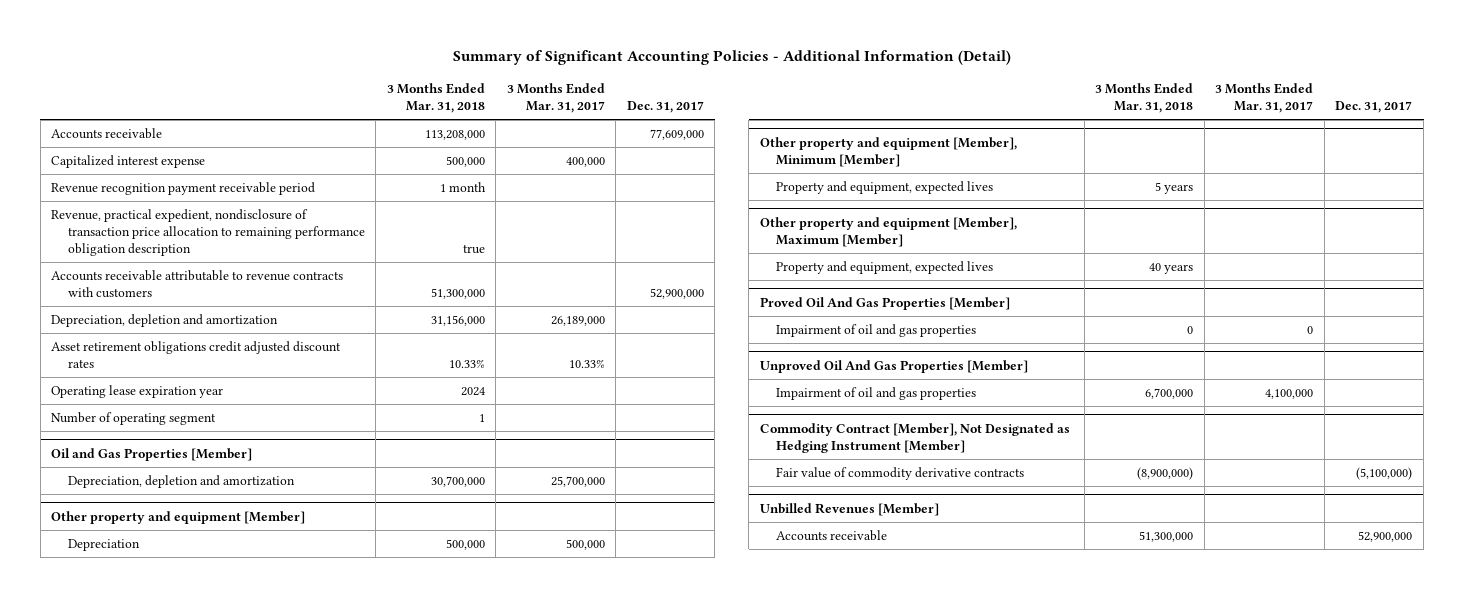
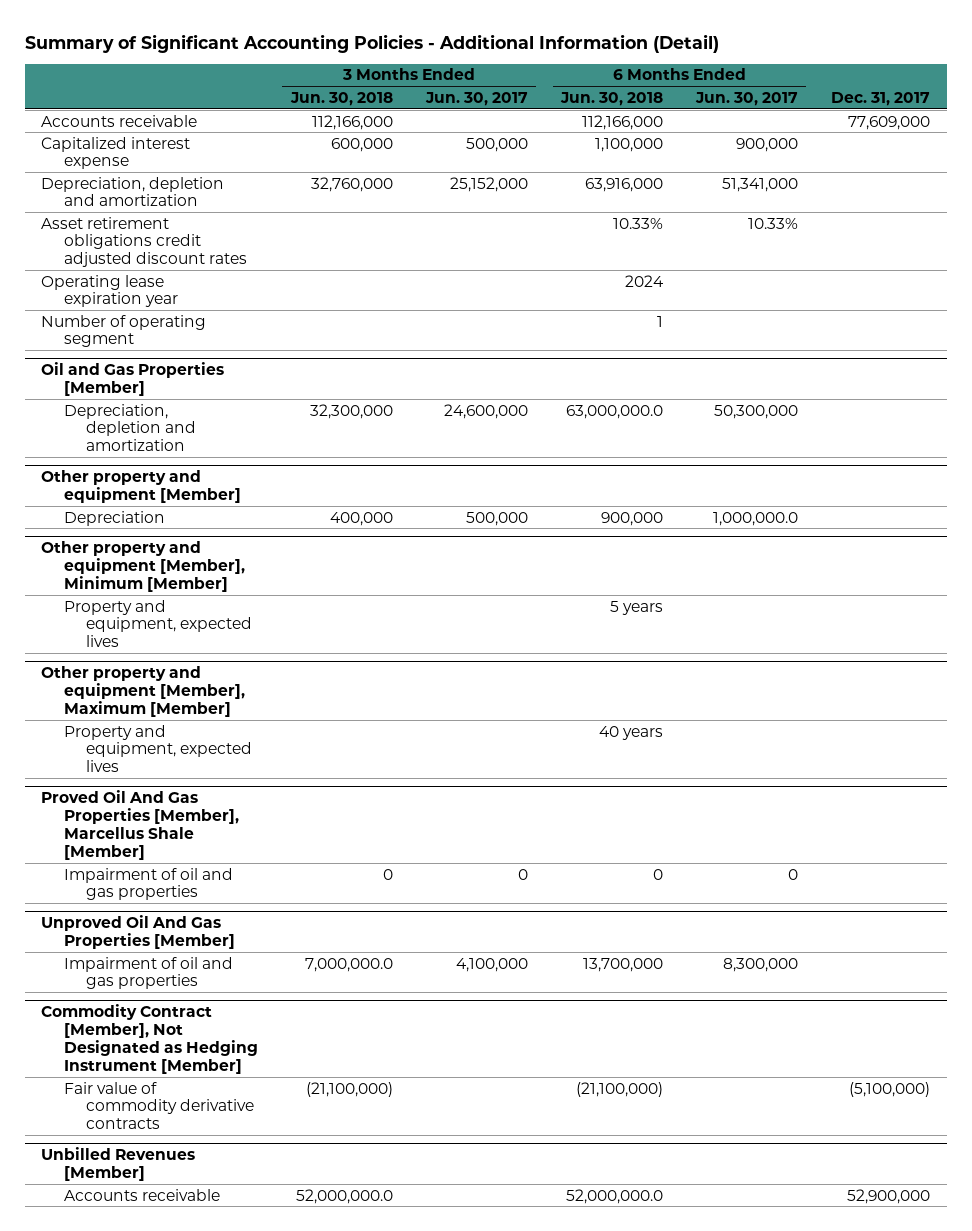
- | 3 Months Ended Mar. 31, 2018 | 3 Months Ended Mar. 31, 2017 | Dec. 31, 2017
+ | 3 Months Ended Jun. 30, 2018 | 3 Months Ended Jun. 30, 2017 | 6 Months Ended Jun. 30, 2018 | 6 Months Ended Jun. 30, 2017 | Dec. 31, 2017
- Revenue recognition payment receivable period | 1 month | |
- Revenue, practical expedient, nondisclosure of transaction price allocation to remaining performance obligation description | true | |
- Accounts receivable attributable to revenue contracts with customers | 51,300,000 | | 52,900,000
- Proved Oil And Gas Properties [Member]
+ Proved Oil And Gas Properties [Member], Marcellus Shale [Member]

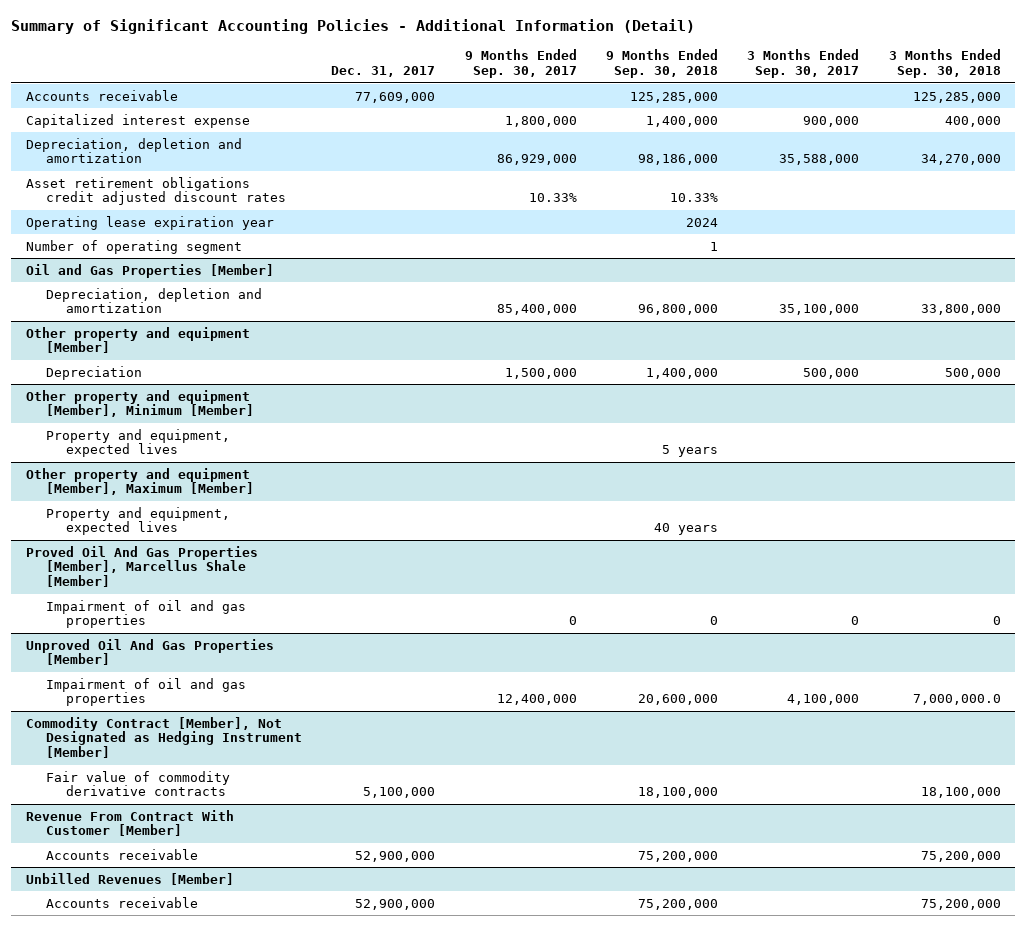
- | 3 Months Ended Jun. 30, 2018 | 3 Months Ended Jun. 30, 2017 | 6 Months Ended Jun. 30, 2018 | 6 Months Ended Jun. 30, 2017 | Dec. 31, 2017
+ | Dec. 31, 2017 | 9 Months Ended Sep. 30, 2017 | 9 Months Ended Sep. 30, 2018 | 3 Months Ended Sep. 30, 2017 | 3 Months Ended Sep. 30, 2018
@ Commodity Contract [Member], Not Designated as Hedging Instrument [Member]
- Fair value of commodity derivative contracts | (21,100,000) | | (21,100,000) | | (5,100,000)
+ Fair value of commodity derivative contracts | 5,100,000 | | 18,100,000 | | 18,100,000
+ Revenue From Contract With Customer [Member]
+ Accounts receivable | 52,900,000 | | 75,200,000 | | 75,200,000

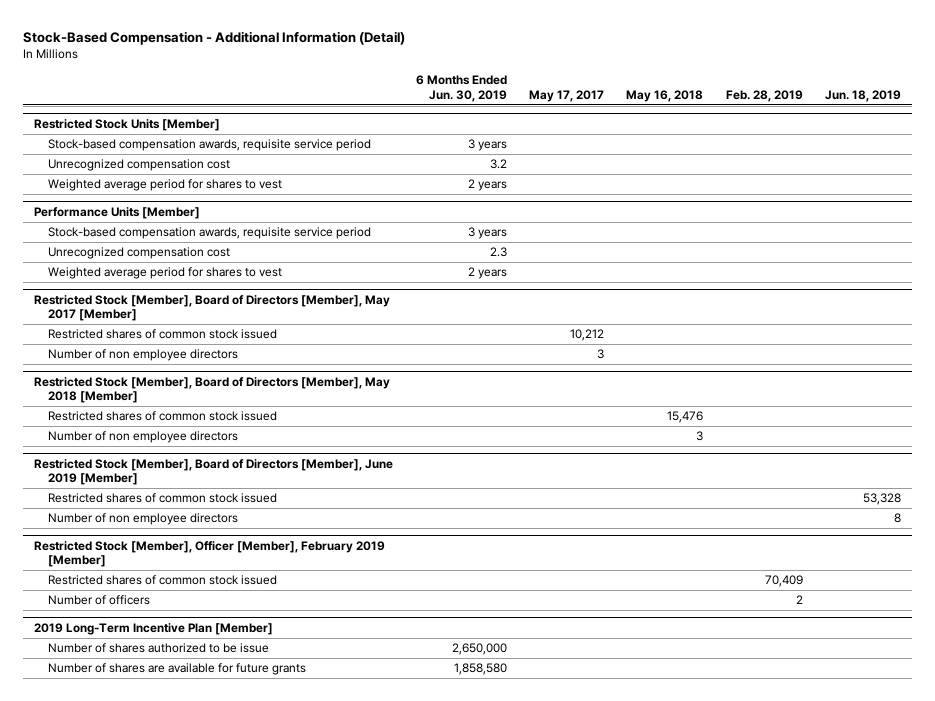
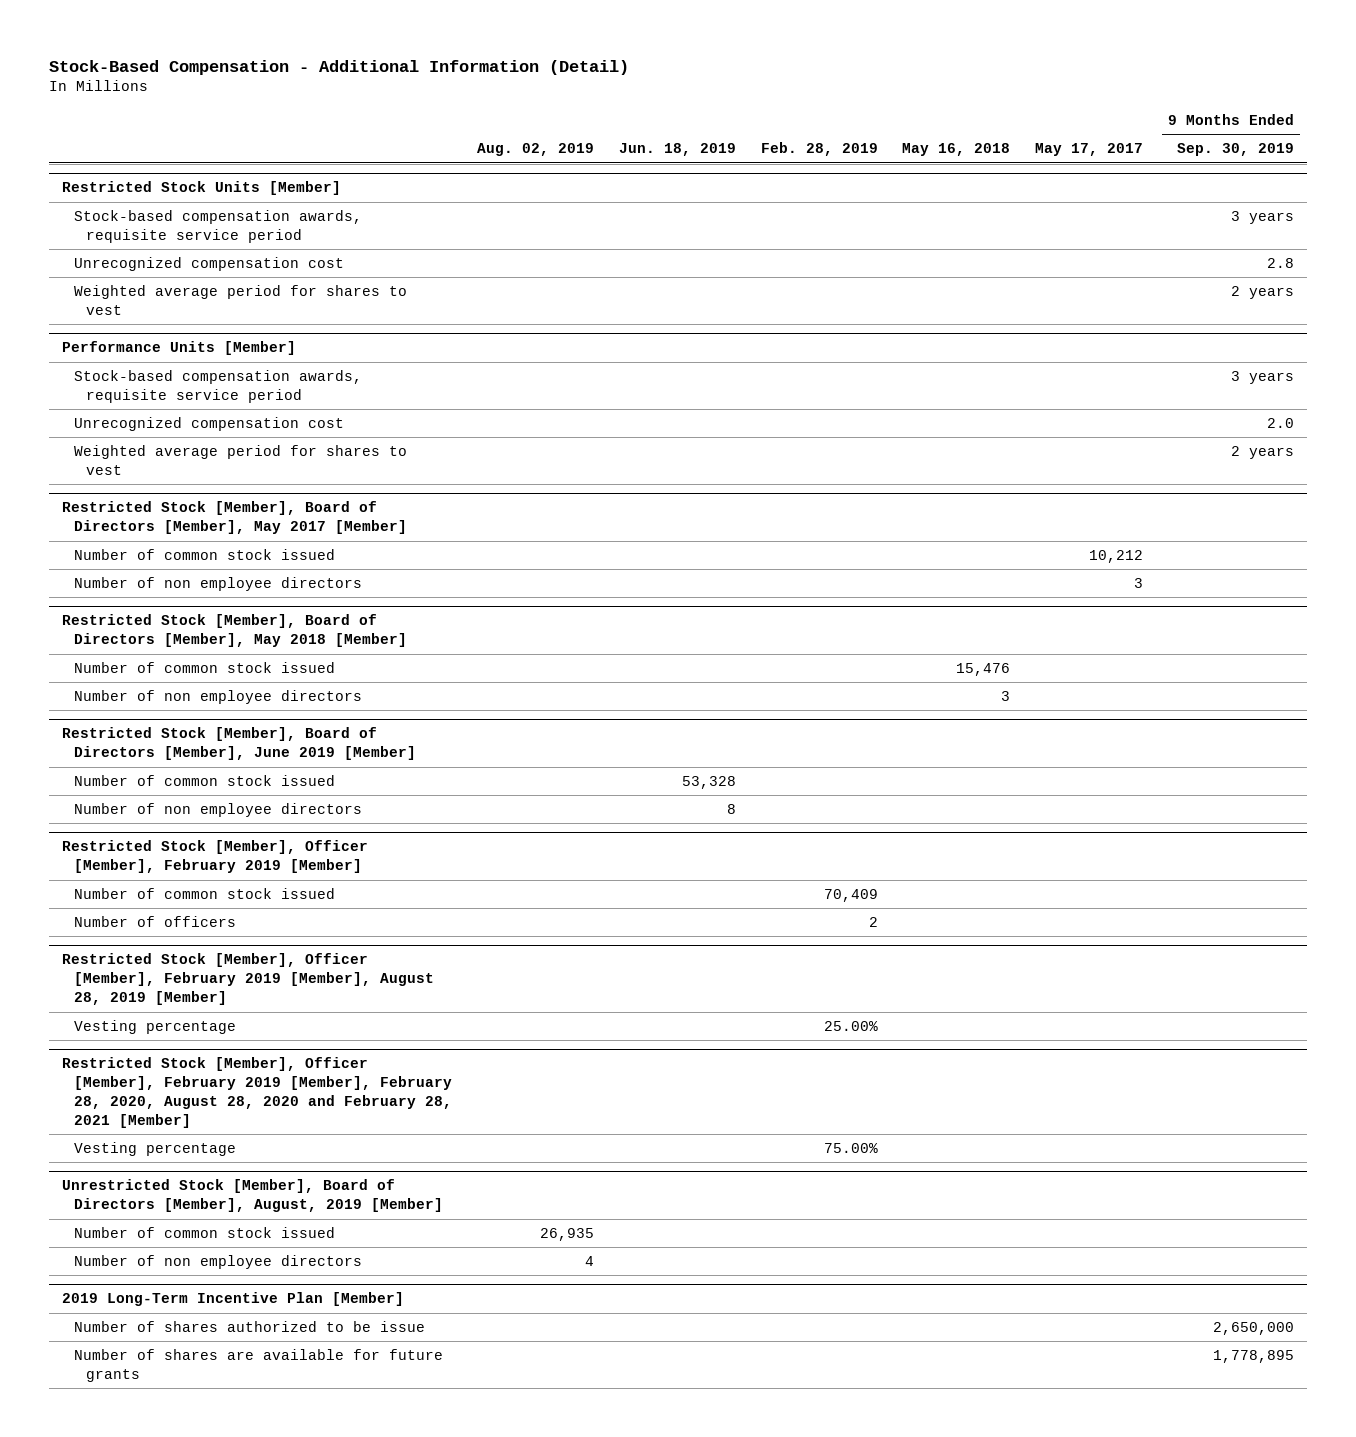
- | 6 Months Ended Jun. 30, 2019 | May 17, 2017 | May 16, 2018 | Feb. 28, 2019 | Jun. 18, 2019
+ | Aug. 02, 2019 | Jun. 18, 2019 | Feb. 28, 2019 | May 16, 2018 | May 17, 2017 | 9 Months Ended Sep. 30, 2019
@ Restricted Stock [Member], Board of Directors [Member], May 2017 [Member]
- Restricted shares of common stock issued | | 10,212 | | |
+ Number of common stock issued | | | | | 10,212 |
@ Restricted Stock [Member], Board of Directors [Member], May 2018 [Member]
- Restricted shares of common stock issued | | | 15,476 | |
+ Number of common stock issued | | | | 15,476 | |
@ Restricted Stock [Member], Board of Directors [Member], June 2019 [Member]
- Restricted shares of common stock issued | | | | | 53,328
+ Number of common stock issued | | 53,328 | | | |
@ Restricted Stock [Member], Officer [Member], February 2019 [Member]
- Restricted shares of common stock issued | | | | 70,409 |
+ Number of common stock issued | | | 70,409 | | |
+ Restricted Stock [Member], Officer [Member], February 2019 [Member], August 28, 2019 [Member]
+ Vesting percentage | | | 25.00% | | |
+ Restricted Stock [Member], Officer [Member], February 2019 [Member], February 28, 2020, August 28, 2020 and February 28, 2021 [Member]
+ Vesting percentage | | | 75.00% | | |
+ Unrestricted Stock [Member], Board of Directors [Member], August, 2019 [Member]
+ Number of common stock issued | 26,935 | | | | |
+ Number of non employee directors | 4 | | | | |

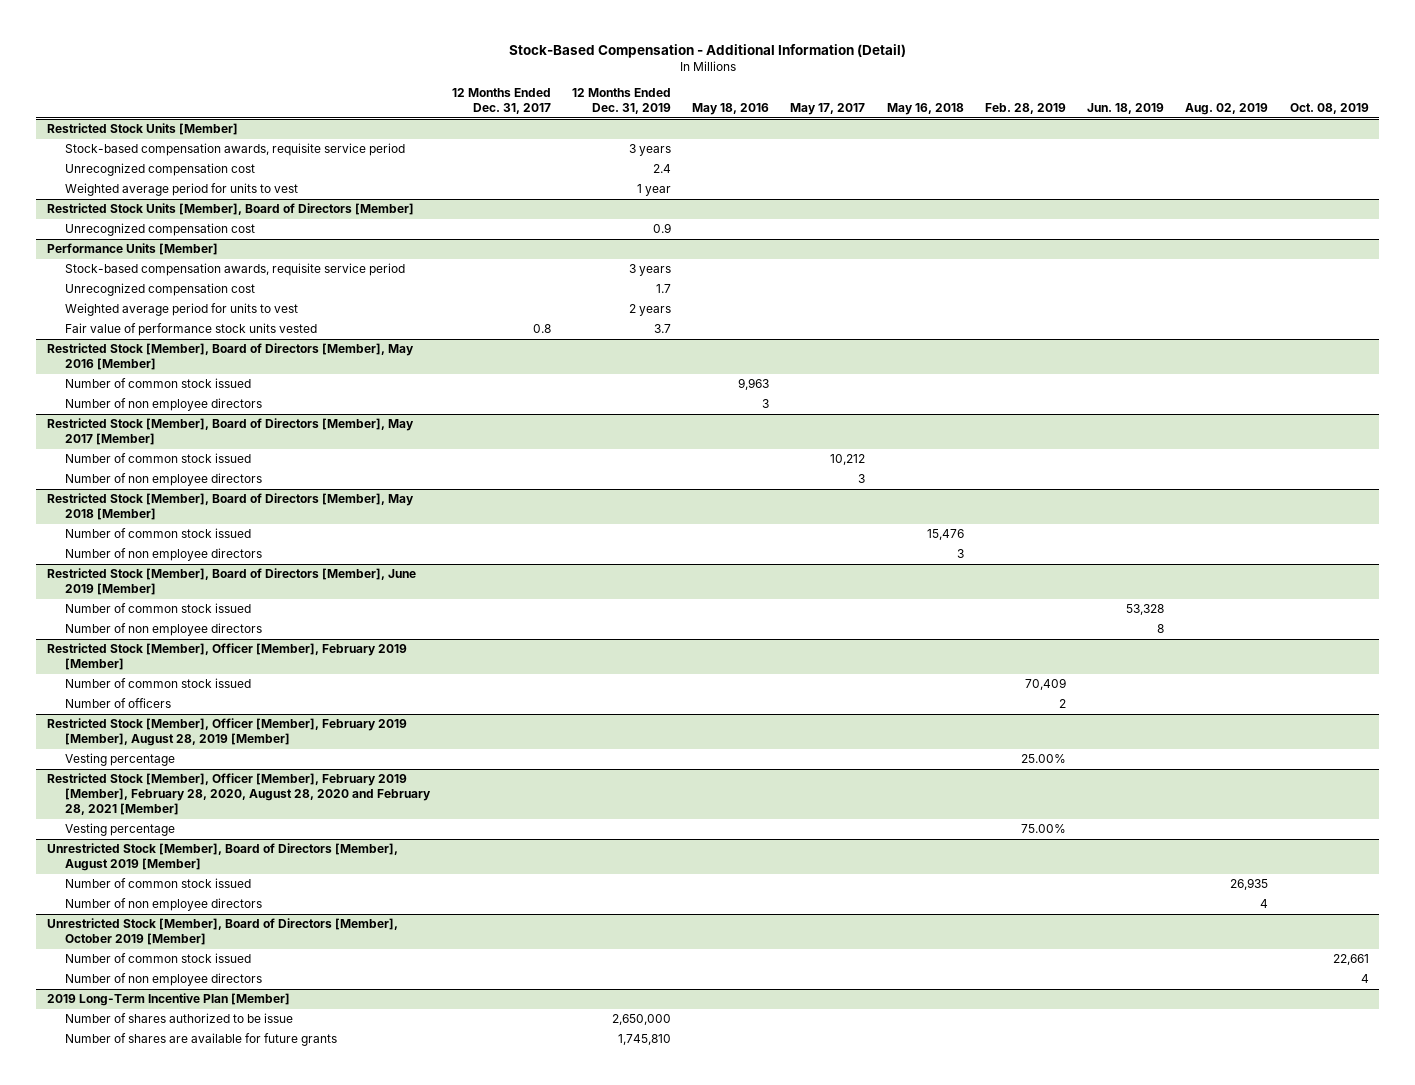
- | Aug. 02, 2019 | Jun. 18, 2019 | Feb. 28, 2019 | May 16, 2018 | May 17, 2017 | 9 Months Ended Sep. 30, 2019
+ | 12 Months Ended Dec. 31, 2017 | 12 Months Ended Dec. 31, 2019 | May 18, 2016 | May 17, 2017 | May 16, 2018 | Feb. 28, 2019 | Jun. 18, 2019 | Aug. 02, 2019 | Oct. 08, 2019
@ Restricted Stock Units [Member]
- Weighted average period for shares to vest | | | | | | 2 years
+ Weighted average period for units to vest | | 1 year | | | | | | |
+ Restricted Stock Units [Member], Board of Directors [Member]
+ Unrecognized compensation cost | | 0.9 | | | | | | |
@ Performance Units [Member]
- Weighted average period for shares to vest | | | | | | 2 years
+ Weighted average period for units to vest | | 2 years | | | | | | |
+ Fair value of performance stock units vested | 0.8 | 3.7 | | | | | | |
+ Restricted Stock [Member], Board of Directors [Member], May 2016 [Member]
+ Number of common stock issued | | | 9,963 | | | | | |
+ Number of non employee directors | | | 3 | | | | | |
- Unrestricted Stock [Member], Board of Directors [Member], August, 2019 [Member]
+ Unrestricted Stock [Member], Board of Directors [Member], August 2019 [Member]
+ Unrestricted Stock [Member], Board of Directors [Member], October 2019 [Member]
+ Number of common stock issued | | | | | | | | | 22,661
+ Number of non employee directors | | | | | | | | | 4

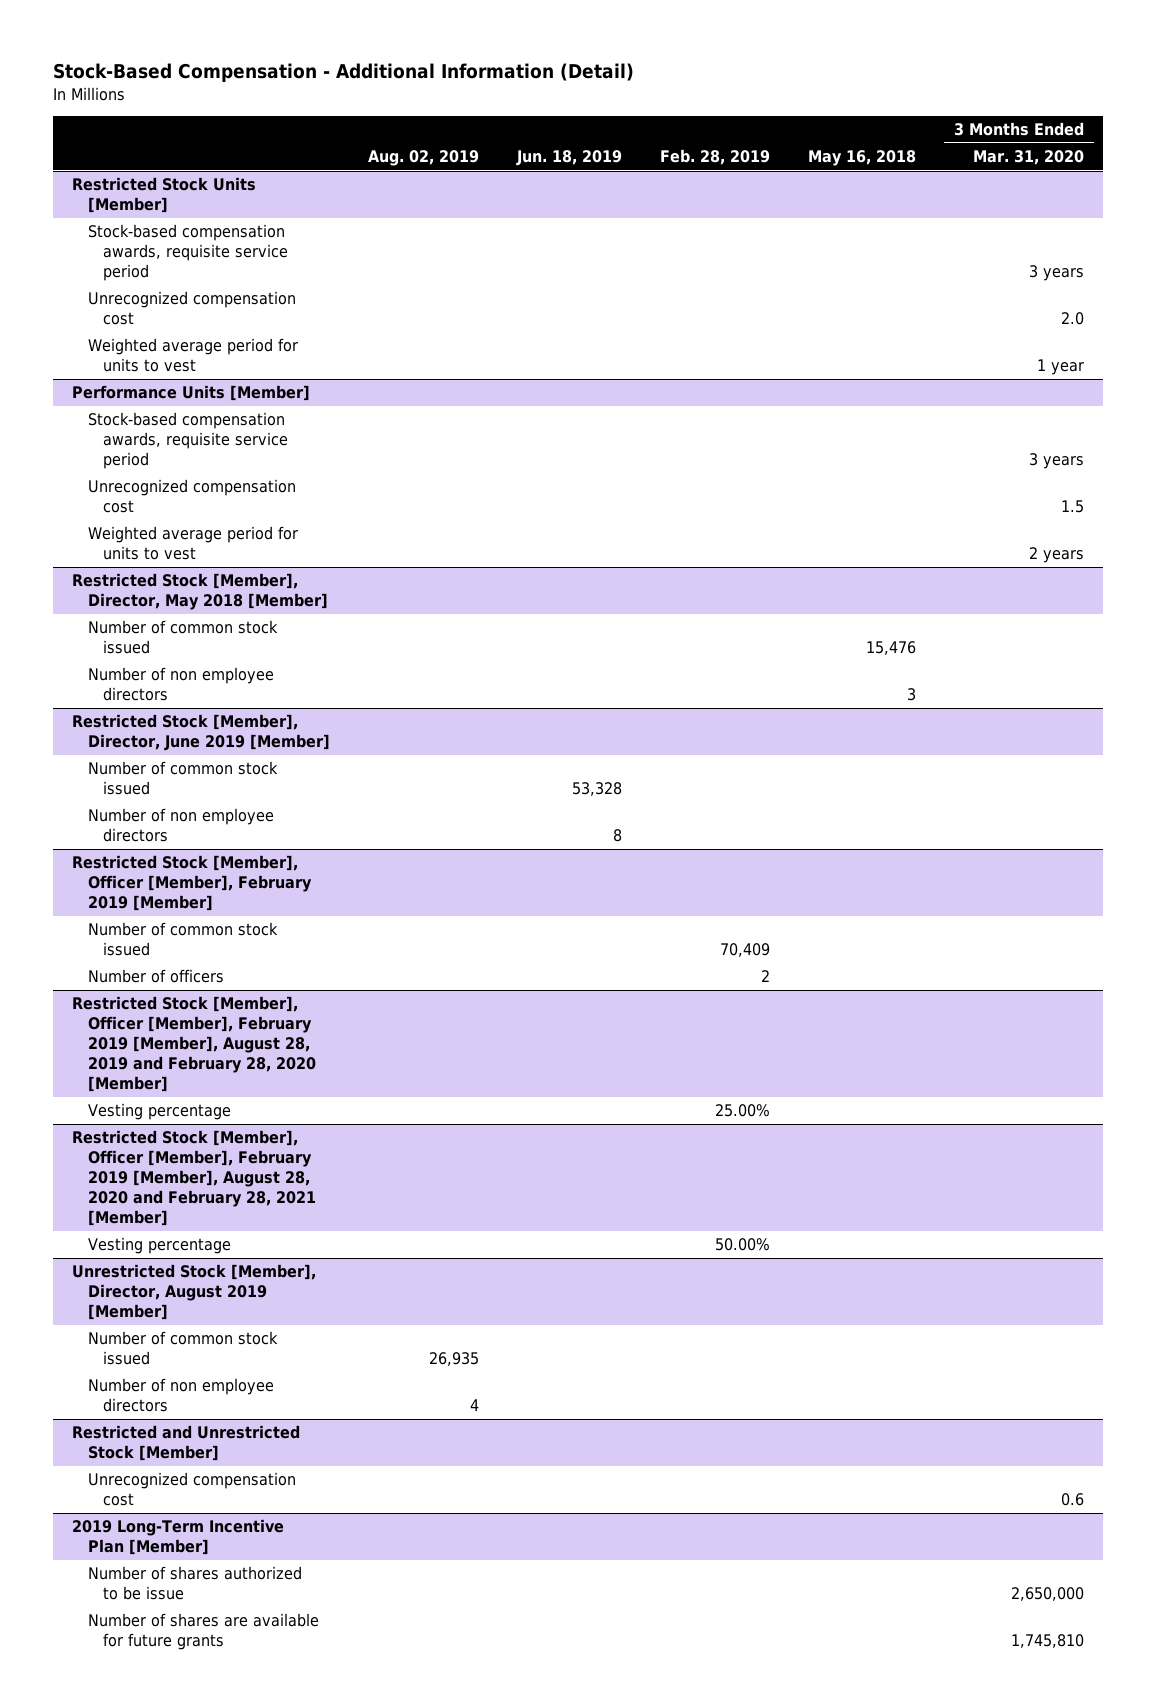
- | 12 Months Ended Dec. 31, 2017 | 12 Months Ended Dec. 31, 2019 | May 18, 2016 | May 17, 2017 | May 16, 2018 | Feb. 28, 2019 | Jun. 18, 2019 | Aug. 02, 2019 | Oct. 08, 2019
+ | Aug. 02, 2019 | Jun. 18, 2019 | Feb. 28, 2019 | May 16, 2018 | 3 Months Ended Mar. 31, 2020
- Restricted Stock Units [Member], Board of Directors [Member]
- Unrecognized compensation cost | | 0.9 | | | | | | |
@ Performance Units [Member]
- Fair value of performance stock units vested | 0.8 | 3.7 | | | | | | |
- Restricted Stock [Member], Board of Directors [Member], May 2016 [Member]
- Number of common stock issued | | | 9,963 | | | | | |
- Number of non employee directors | | | 3 | | | | | |
- Restricted Stock [Member], Board of Directors [Member], May 2017 [Member]
- Number of common stock issued | | | | 10,212 | | | | |
- Number of non employee directors | | | | 3 | | | | |
- Restricted Stock [Member], Board of Directors [Member], May 2018 [Member]
+ Restricted Stock [Member], Director, May 2018 [Member]
- Restricted Stock [Member], Board of Directors [Member], June 2019 [Member]
+ Restricted Stock [Member], Director, June 2019 [Member]
- Restricted Stock [Member], Officer [Member], February 2019 [Member], August 28, 2019 [Member]
+ Restricted Stock [Member], Officer [Member], February 2019 [Member], August 28, 2019 and February 28, 2020 [Member]
- Restricted Stock [Member], Officer [Member], February 2019 [Member], February 28, 2020, August 28, 2020 and February 28, 2021 [Member]
- Vesting percentage | | | | | | 75.00% | | |
- Unrestricted Stock [Member], Board of Directors [Member], August 2019 [Member]
+ Restricted Stock [Member], Officer [Member], February 2019 [Member], August 28, 2020 and February 28, 2021 [Member]
+ Vesting percentage | | | 50.00% | |
+ Unrestricted Stock [Member], Director, August 2019 [Member]
- Unrestricted Stock [Member], Board of Directors [Member], October 2019 [Member]
- Number of common stock issued | | | | | | | | | 22,661
- Number of non employee directors | | | | | | | | | 4
+ Restricted and Unrestricted Stock [Member]
+ Unrecognized compensation cost | | | | | 0.6

